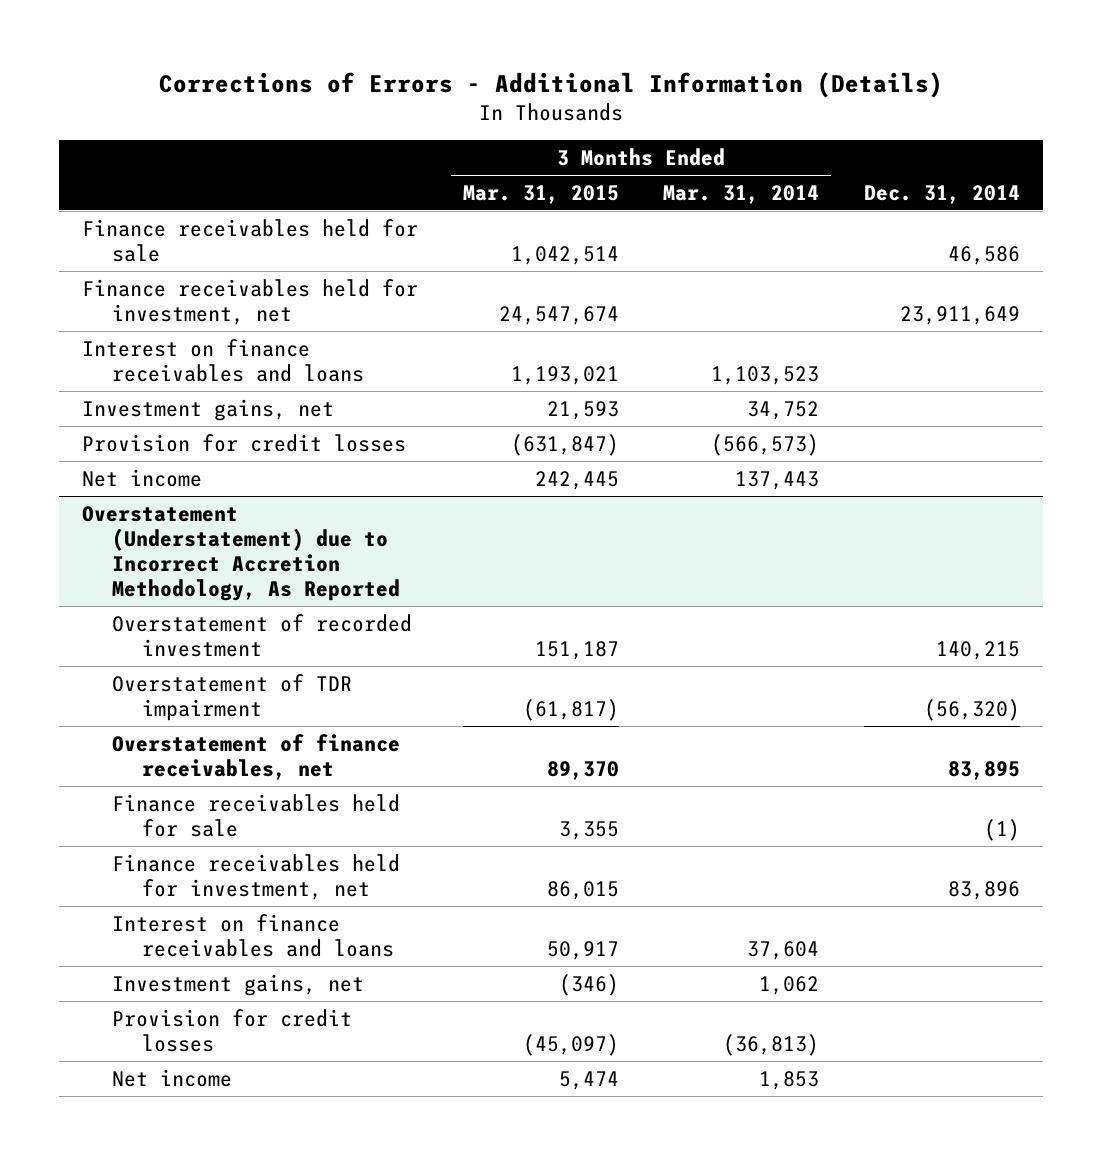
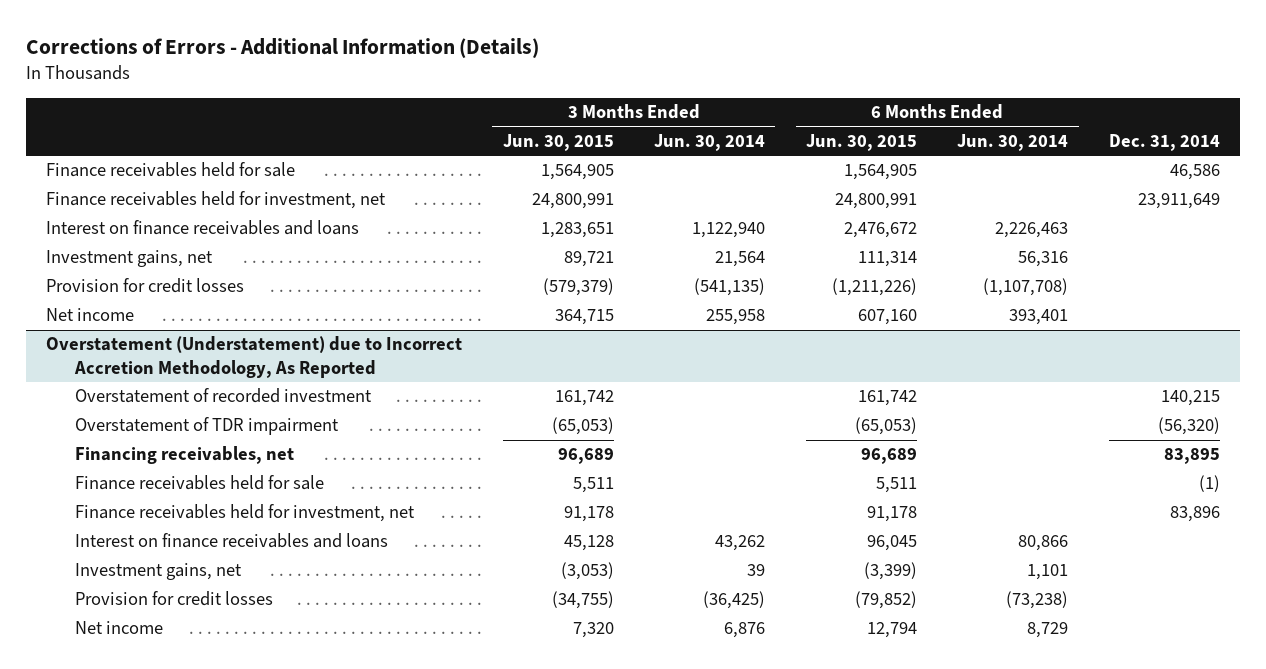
- | 3 Months Ended Mar. 31, 2015 | 3 Months Ended Mar. 31, 2014 | Dec. 31, 2014
+ | 3 Months Ended Jun. 30, 2015 | 3 Months Ended Jun. 30, 2014 | 6 Months Ended Jun. 30, 2015 | 6 Months Ended Jun. 30, 2014 | Dec. 31, 2014
@ Overstatement (Understatement) due to Incorrect Accretion Methodology, As Reported
- Overstatement of finance receivables, net | 89,370 | | 83,895
+ Financing receivables, net | 96,689 | | 96,689 | | 83,895

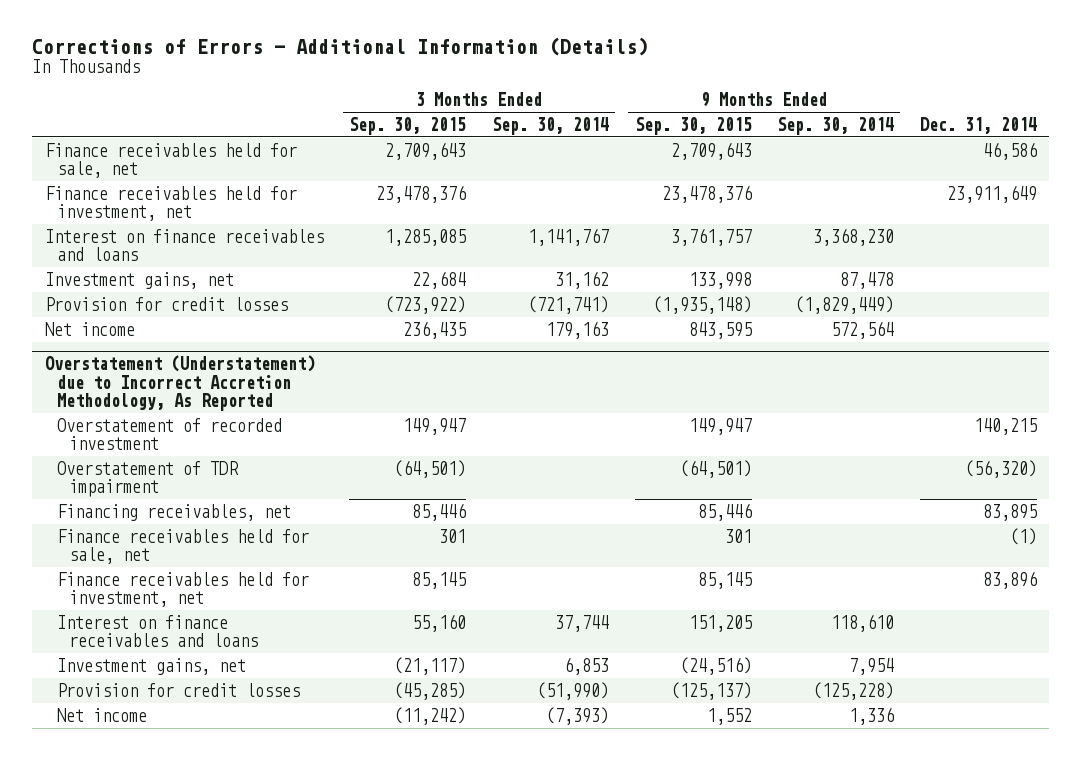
- | 3 Months Ended Jun. 30, 2015 | 3 Months Ended Jun. 30, 2014 | 6 Months Ended Jun. 30, 2015 | 6 Months Ended Jun. 30, 2014 | Dec. 31, 2014
+ | 3 Months Ended Sep. 30, 2015 | 3 Months Ended Sep. 30, 2014 | 9 Months Ended Sep. 30, 2015 | 9 Months Ended Sep. 30, 2014 | Dec. 31, 2014
- Finance receivables held for sale | 1,564,905 | | 1,564,905 | | 46,586
+ Finance receivables held for sale, net | 2,709,643 | | 2,709,643 | | 46,586
@ Overstatement (Understatement) due to Incorrect Accretion Methodology, As Reported
- Finance receivables held for sale | 5,511 | | 5,511 | | (1)
+ Finance receivables held for sale, net | 301 | | 301 | | (1)

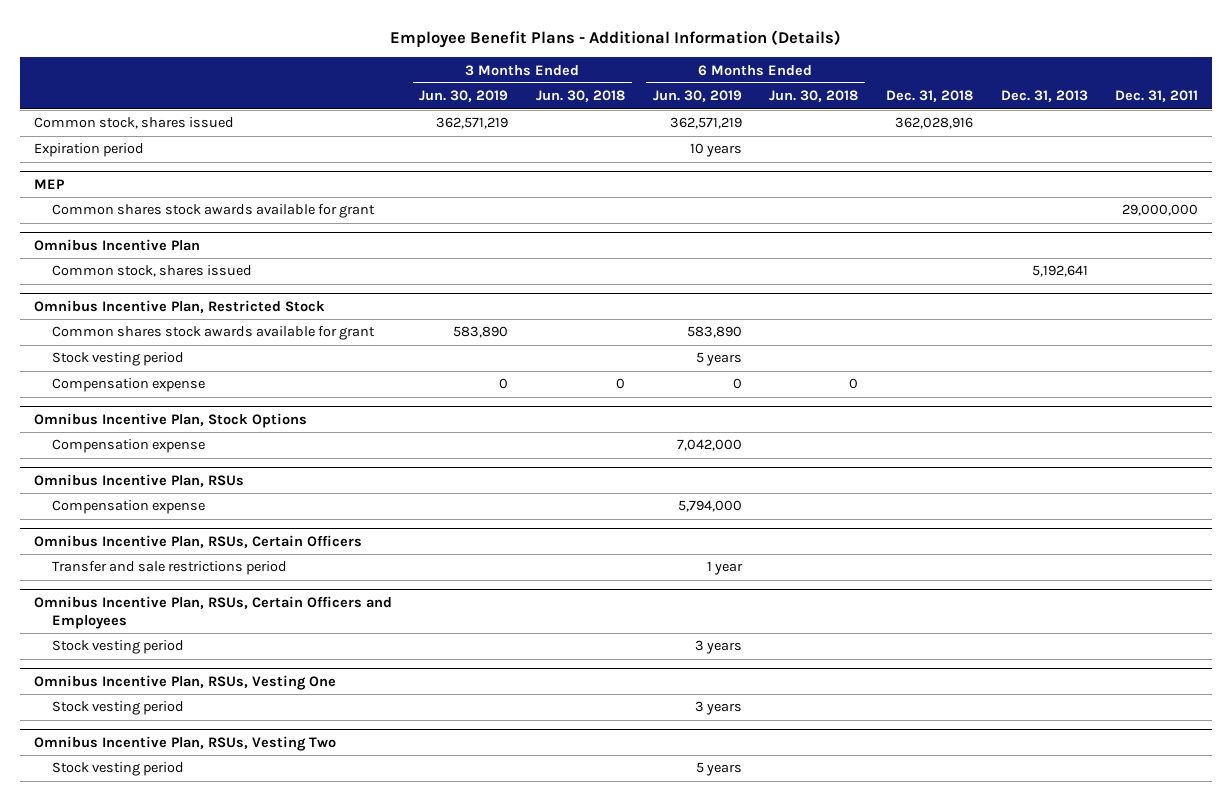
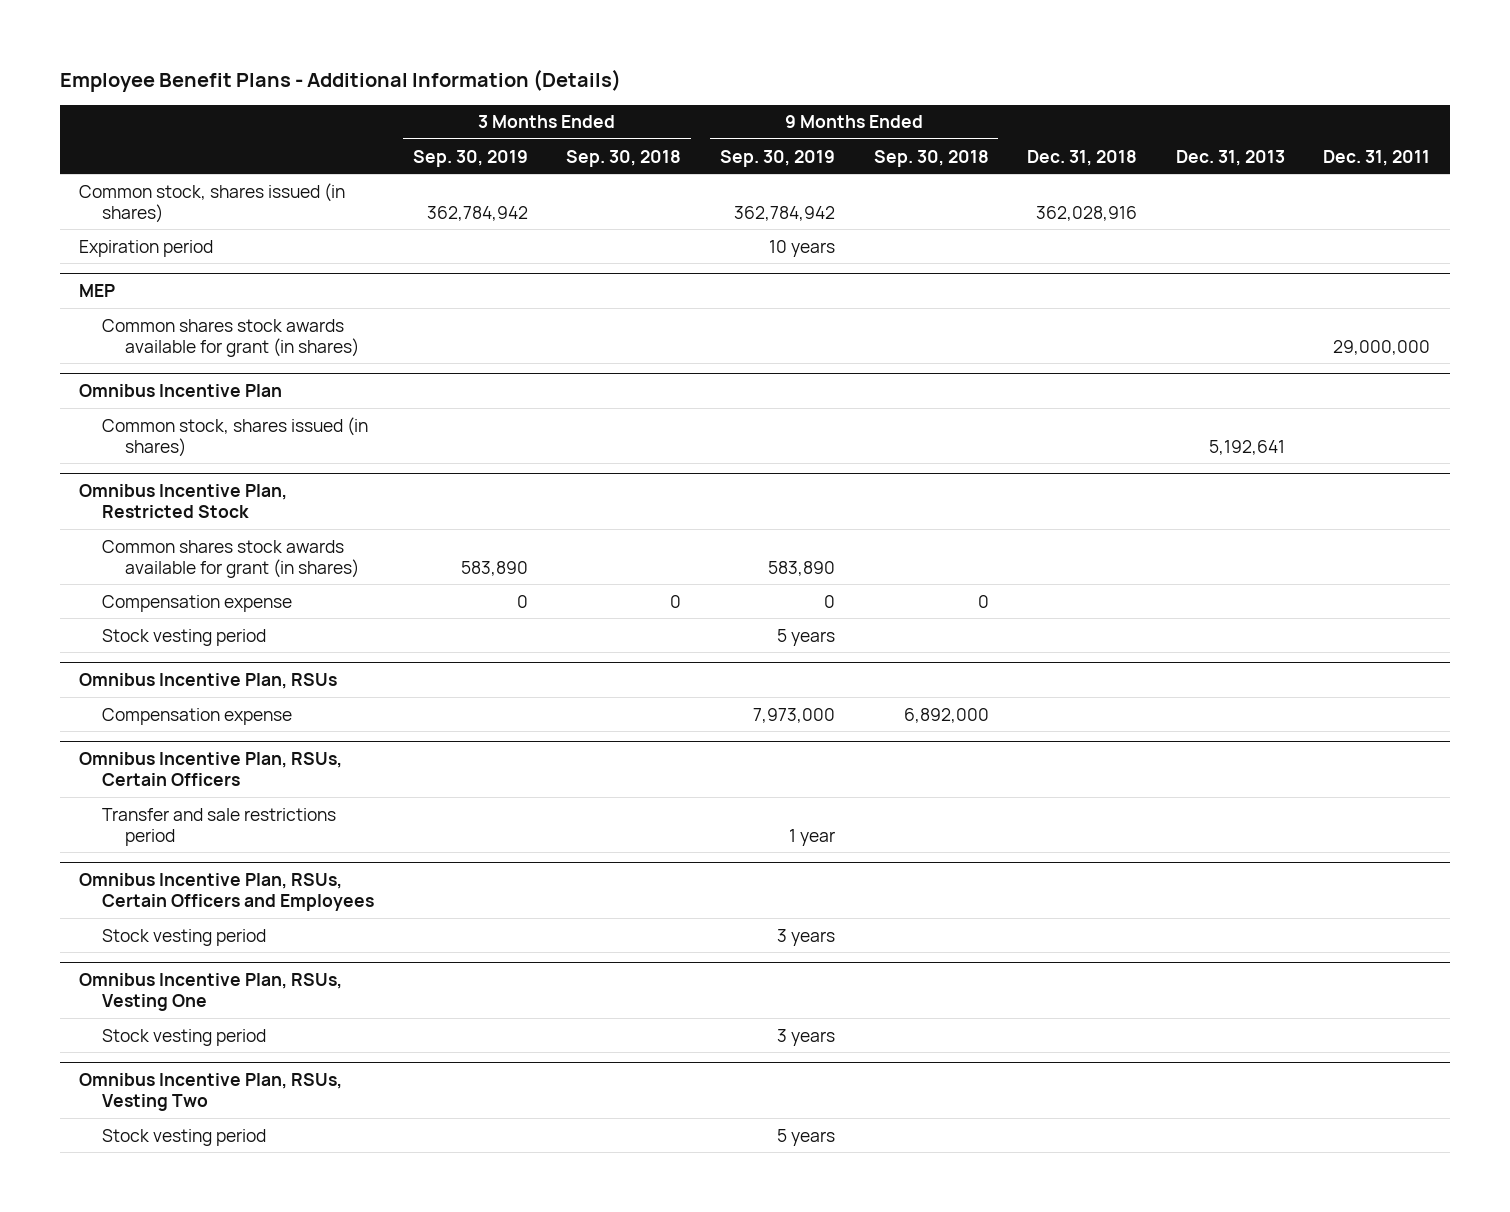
- | 3 Months Ended Jun. 30, 2019 | 3 Months Ended Jun. 30, 2018 | 6 Months Ended Jun. 30, 2019 | 6 Months Ended Jun. 30, 2018 | Dec. 31, 2018 | Dec. 31, 2013 | Dec. 31, 2011
+ | 3 Months Ended Sep. 30, 2019 | 3 Months Ended Sep. 30, 2018 | 9 Months Ended Sep. 30, 2019 | 9 Months Ended Sep. 30, 2018 | Dec. 31, 2018 | Dec. 31, 2013 | Dec. 31, 2011
- Common stock, shares issued | 362,571,219 | | 362,571,219 | | 362,028,916 | |
+ Common stock, shares issued (in shares) | 362,784,942 | | 362,784,942 | | 362,028,916 | |
@ MEP
- Common shares stock awards available for grant | | | | | | | 29,000,000
+ Common shares stock awards available for grant (in shares) | | | | | | | 29,000,000
@ Omnibus Incentive Plan
- Common stock, shares issued | | | | | | 5,192,641 |
+ Common stock, shares issued (in shares) | | | | | | 5,192,641 |
@ Omnibus Incentive Plan, Restricted Stock
- Common shares stock awards available for grant | 583,890 | | 583,890 | | | |
+ Common shares stock awards available for grant (in shares) | 583,890 | | 583,890 | | | |
- Omnibus Incentive Plan, Stock Options
- Compensation expense | | | 7,042,000 | | | |
@ Omnibus Incentive Plan, Restricted Stock
moved down: Stock vesting period | | | 5 years | | | |

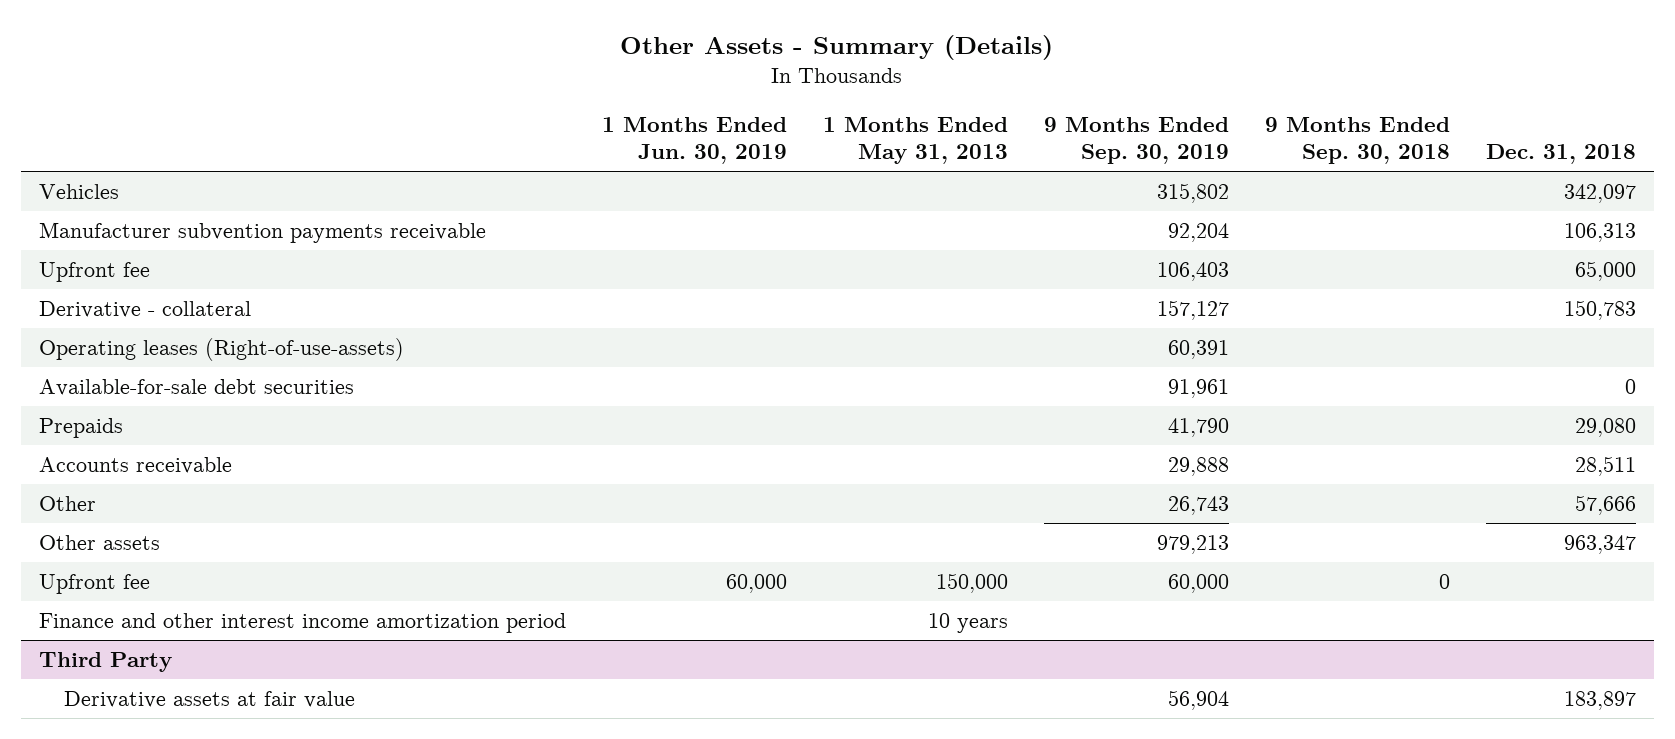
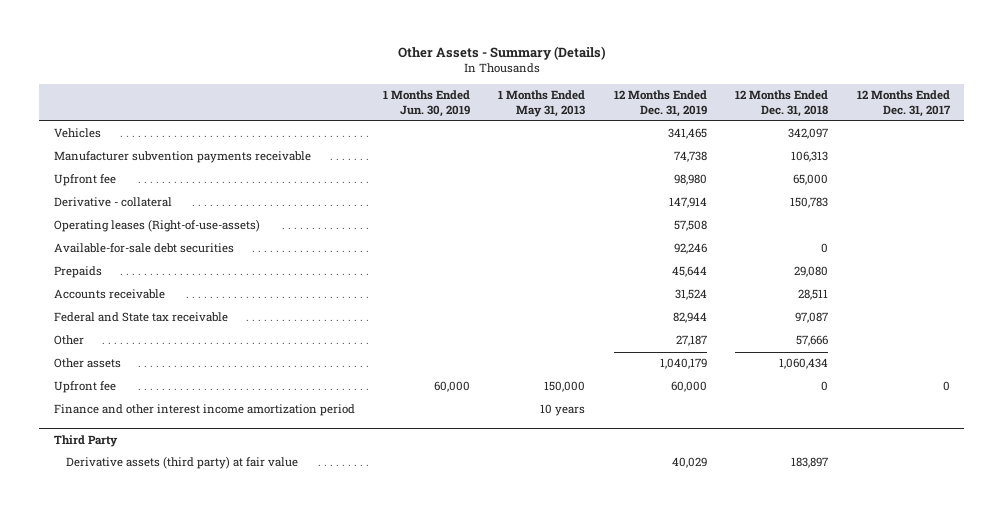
- | 1 Months Ended Jun. 30, 2019 | 1 Months Ended May 31, 2013 | 9 Months Ended Sep. 30, 2019 | 9 Months Ended Sep. 30, 2018 | Dec. 31, 2018
+ | 1 Months Ended Jun. 30, 2019 | 1 Months Ended May 31, 2013 | 12 Months Ended Dec. 31, 2019 | 12 Months Ended Dec. 31, 2018 | 12 Months Ended Dec. 31, 2017
+ Federal and State tax receivable | | | 82,944 | 97,087 |
@ Third Party
- Derivative assets at fair value | | | 56,904 | | 183,897
+ Derivative assets (third party) at fair value | | | 40,029 | 183,897 |

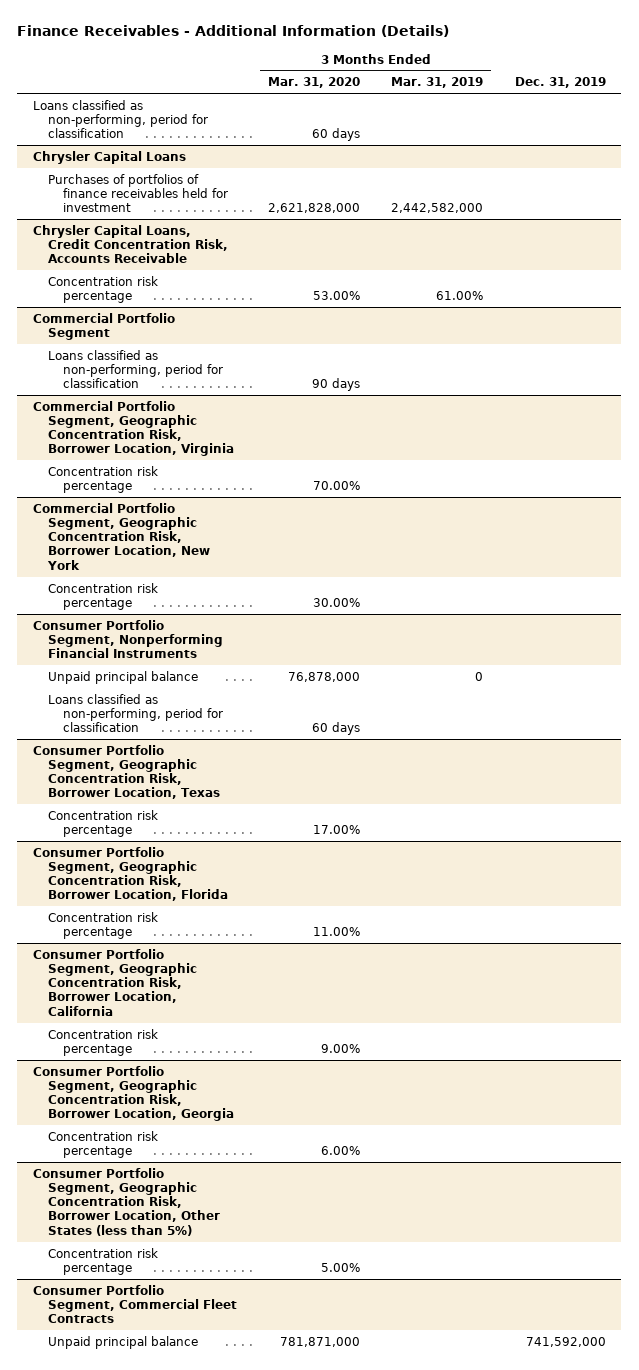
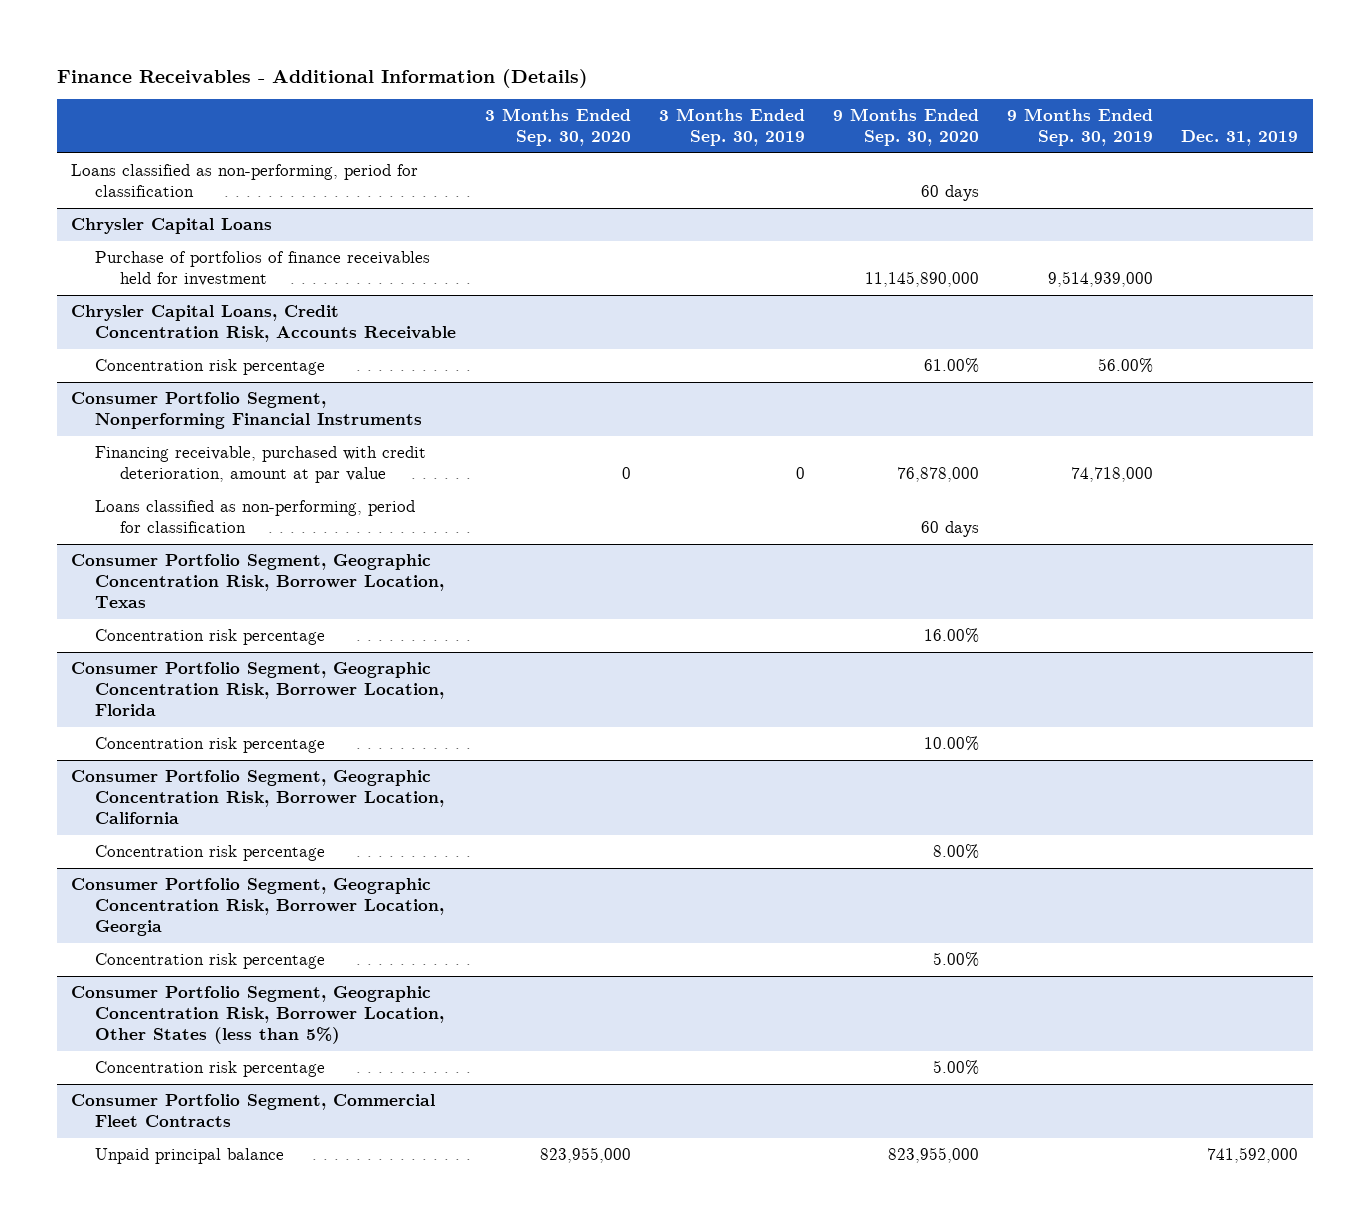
- | 3 Months Ended Mar. 31, 2020 | 3 Months Ended Mar. 31, 2019 | Dec. 31, 2019
+ | 3 Months Ended Sep. 30, 2020 | 3 Months Ended Sep. 30, 2019 | 9 Months Ended Sep. 30, 2020 | 9 Months Ended Sep. 30, 2019 | Dec. 31, 2019
@ Chrysler Capital Loans
- Purchases of portfolios of finance receivables held for investment | 2,621,828,000 | 2,442,582,000 |
+ Purchase of portfolios of finance receivables held for investment | | | 11,145,890,000 | 9,514,939,000 |
- Commercial Portfolio Segment
- Loans classified as non-performing, period for classification | 90 days | |
- Commercial Portfolio Segment, Geographic Concentration Risk, Borrower Location, Virginia
- Concentration risk percentage | 70.00% | |
- Commercial Portfolio Segment, Geographic Concentration Risk, Borrower Location, New York
- Concentration risk percentage | 30.00% | |
@ Consumer Portfolio Segment, Nonperforming Financial Instruments
- Unpaid principal balance | 76,878,000 | 0 |
+ Financing receivable, purchased with credit deterioration, amount at par value | 0 | 0 | 76,878,000 | 74,718,000 |

